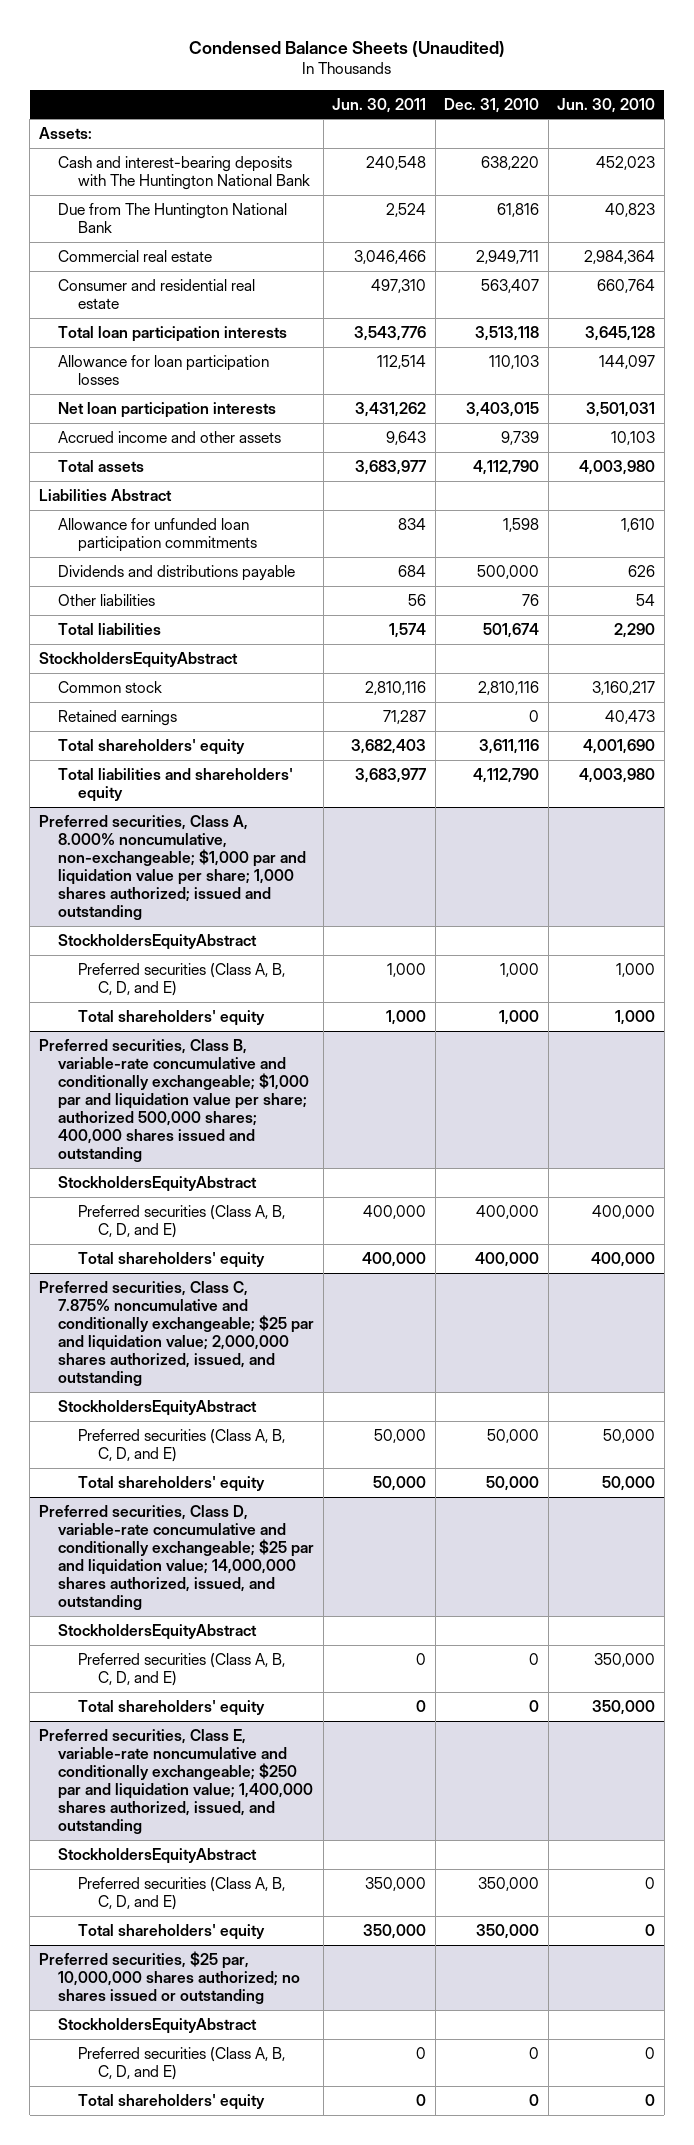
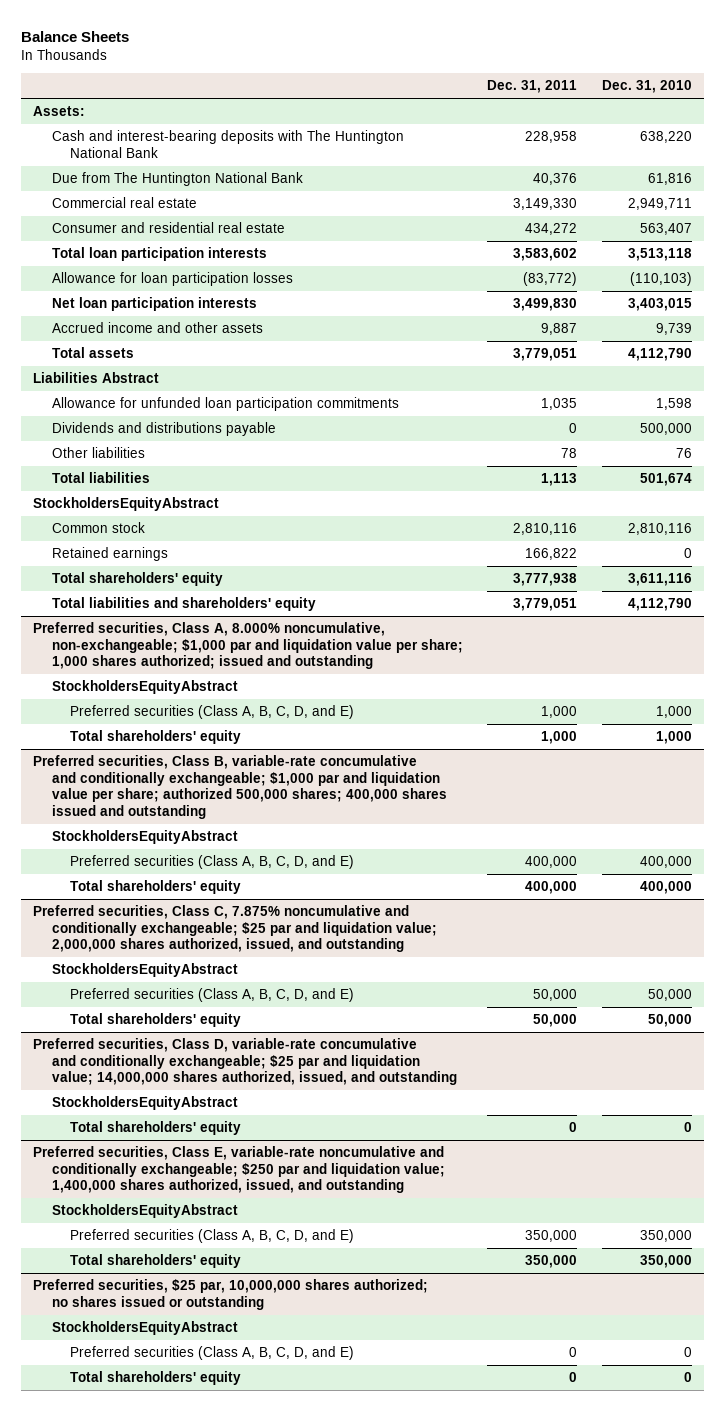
- Condensed Balance Sheets (Unaudited)
+ Balance Sheets
- | Jun. 30, 2011 | Dec. 31, 2010 | Jun. 30, 2010
+ | Dec. 31, 2011 | Dec. 31, 2010
- Allowance for loan participation losses | 112,514 | 110,103 | 144,097
+ Allowance for loan participation losses | (83,772) | (110,103)
@ Preferred securities, Class D, variable-rate concumulative and conditionally exchangeable; $25 par and liquidation value; 14,000,000 shares authorized, issued, and outstanding
- Preferred securities (Class A, B, C, D, and E) | 0 | 0 | 350,000

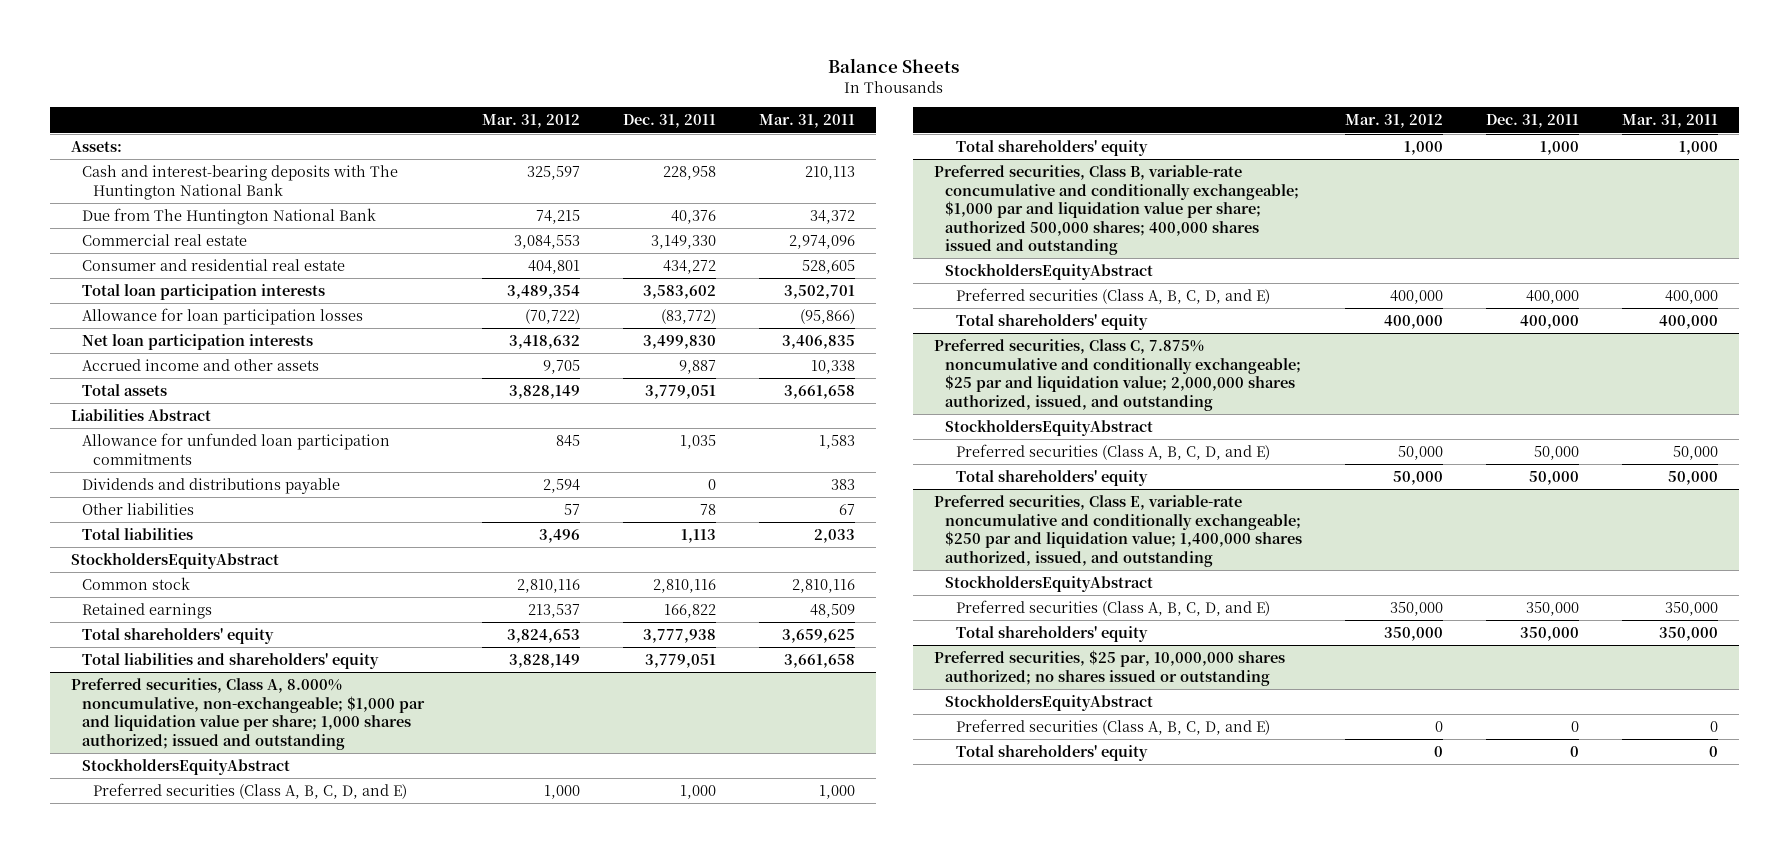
- | Dec. 31, 2011 | Dec. 31, 2010
+ | Mar. 31, 2012 | Dec. 31, 2011 | Mar. 31, 2011
- Preferred securities, Class D, variable-rate concumulative and conditionally exchangeable; $25 par and liquidation value; 14,000,000 shares authorized, issued, and outstanding
- StockholdersEquityAbstract
- Total shareholders' equity | 0 | 0

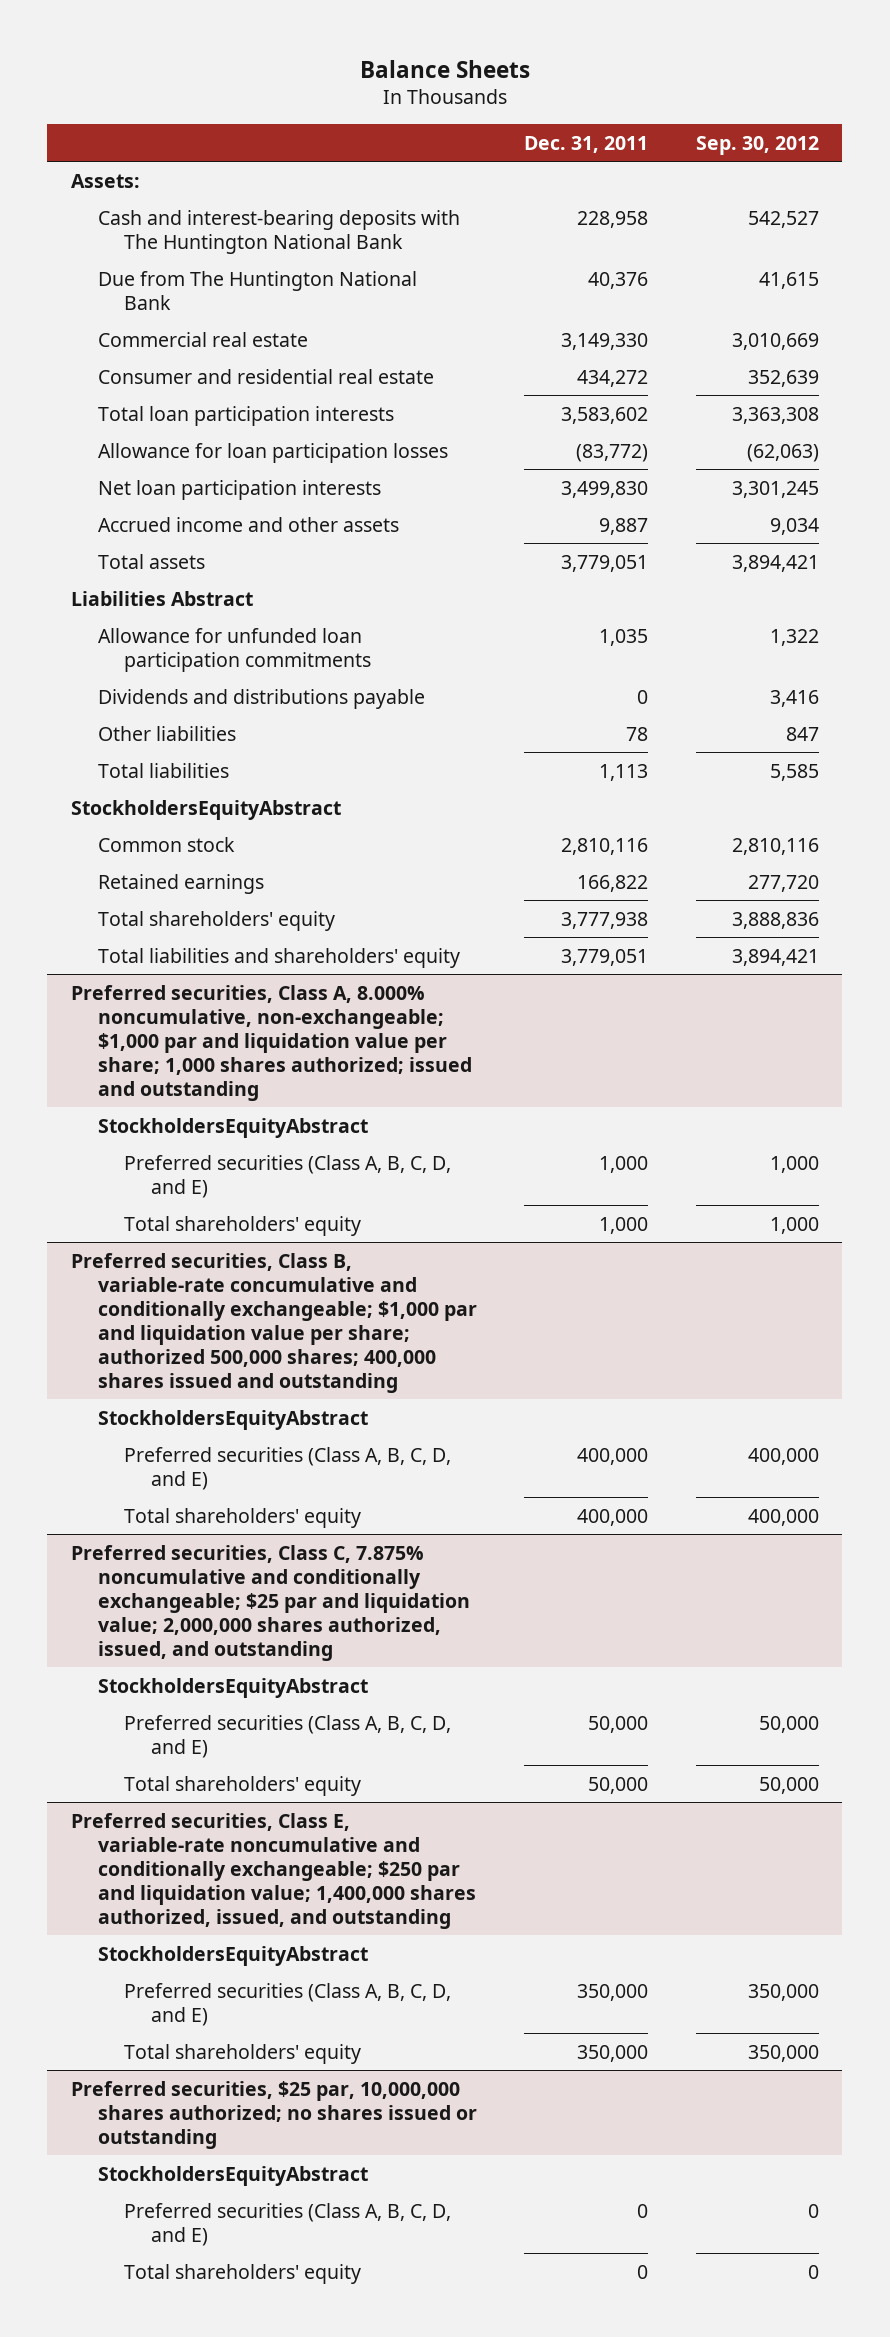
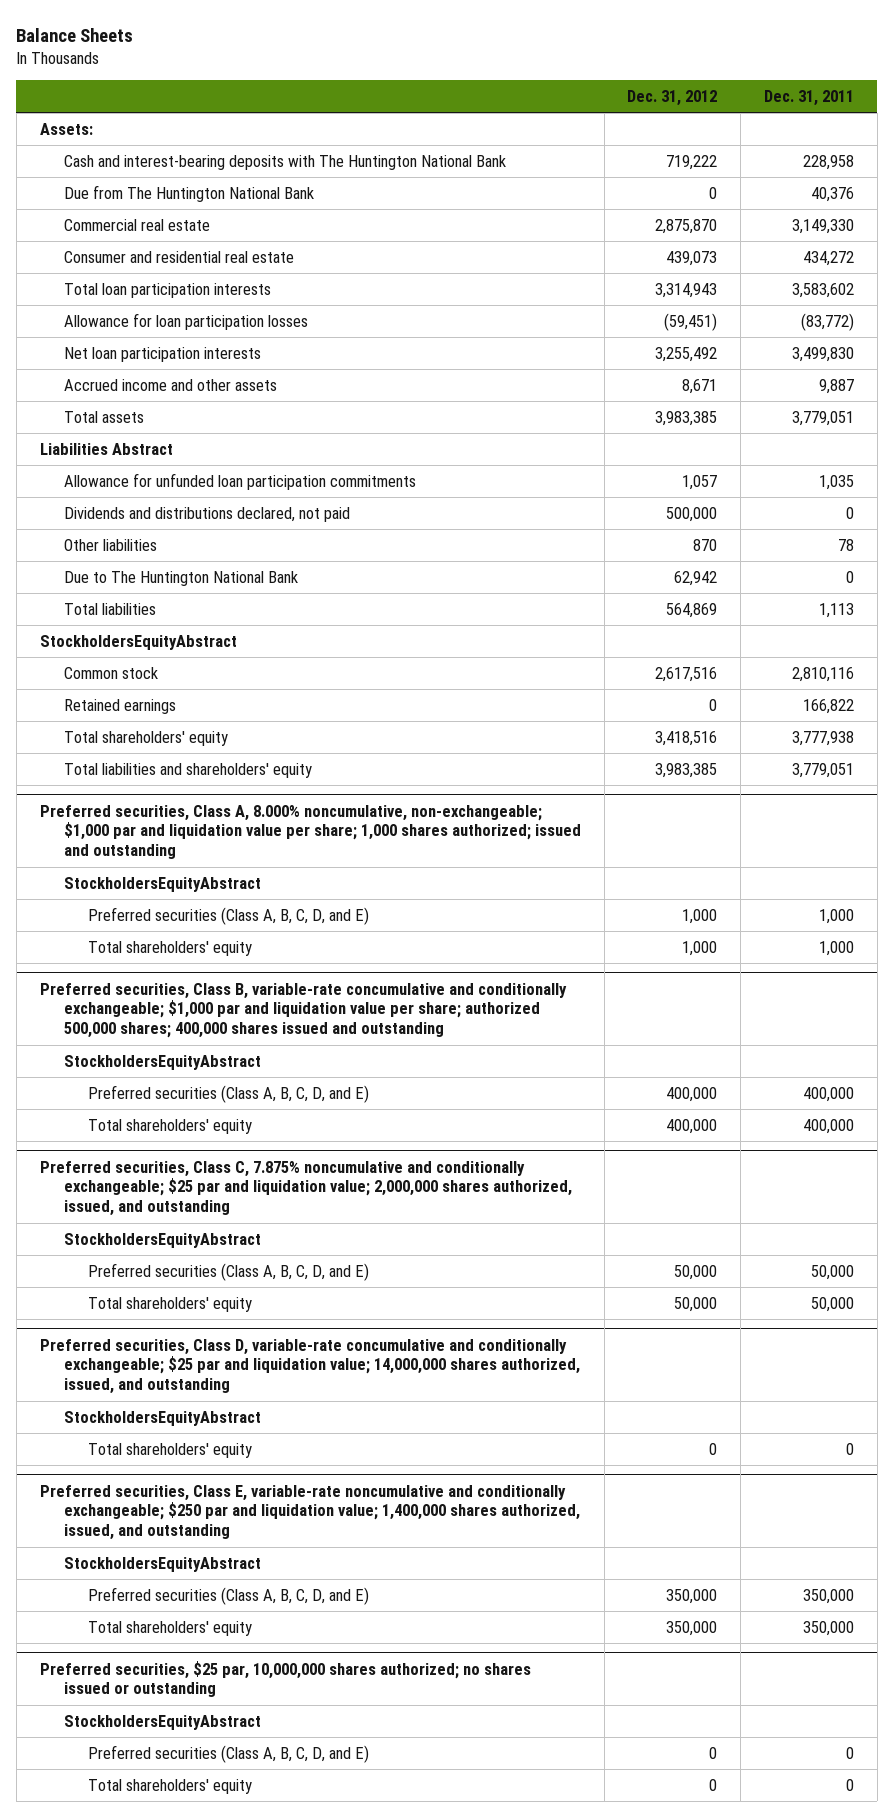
- | Dec. 31, 2011 | Sep. 30, 2012
+ | Dec. 31, 2012 | Dec. 31, 2011
- Dividends and distributions payable | 0 | 3,416
+ Dividends and distributions declared, not paid | 500,000 | 0
+ Due to The Huntington National Bank | 62,942 | 0
+ Preferred securities, Class D, variable-rate concumulative and conditionally exchangeable; $25 par and liquidation value; 14,000,000 shares authorized, issued, and outstanding
+ StockholdersEquityAbstract
+ Total shareholders' equity | 0 | 0

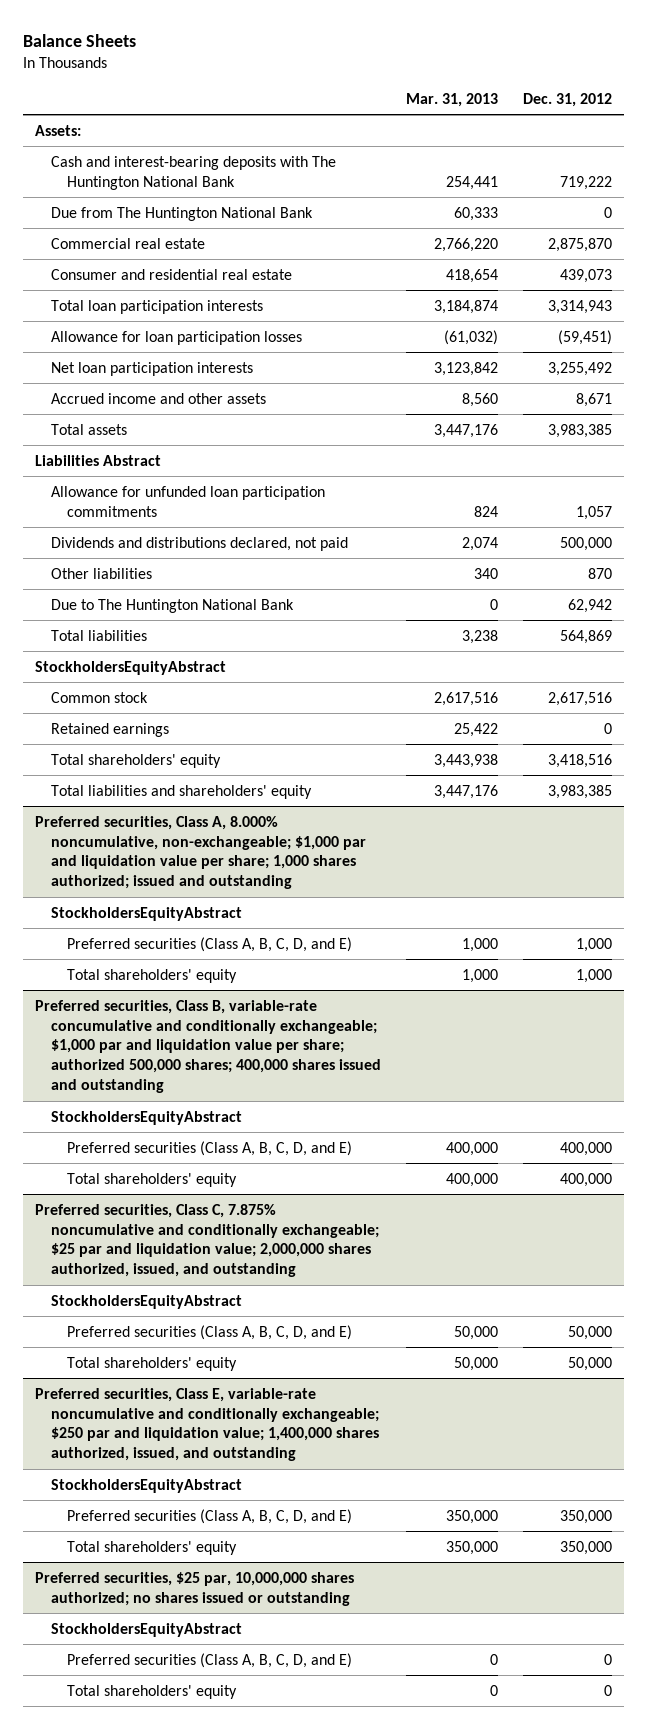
- | Dec. 31, 2012 | Dec. 31, 2011
+ | Mar. 31, 2013 | Dec. 31, 2012
- Preferred securities, Class D, variable-rate concumulative and conditionally exchangeable; $25 par and liquidation value; 14,000,000 shares authorized, issued, and outstanding
- StockholdersEquityAbstract
- Total shareholders' equity | 0 | 0

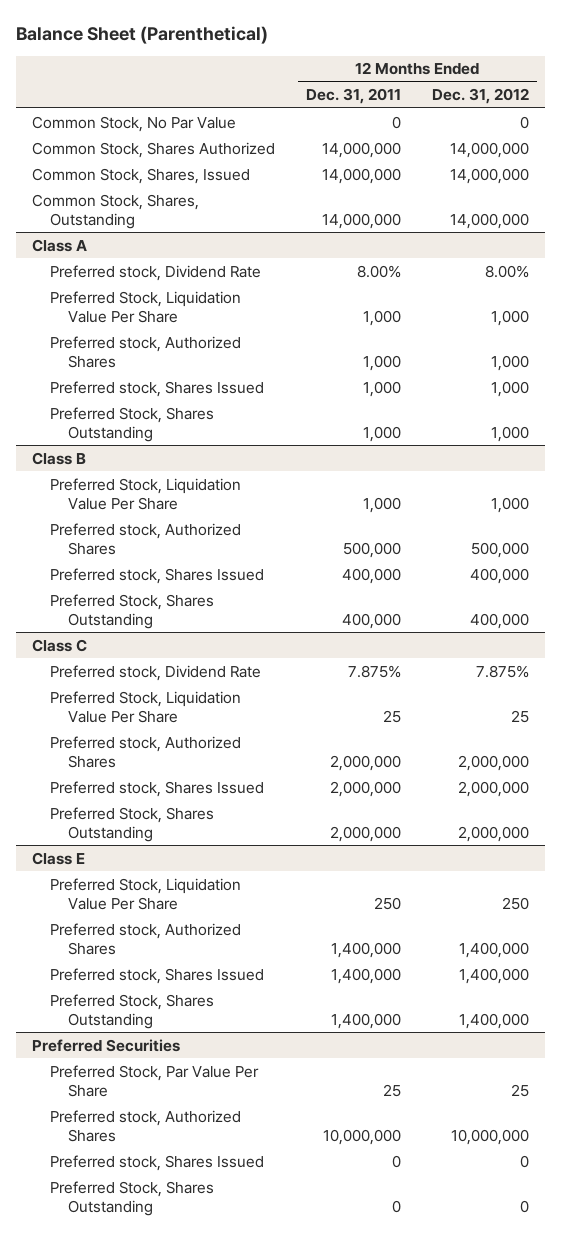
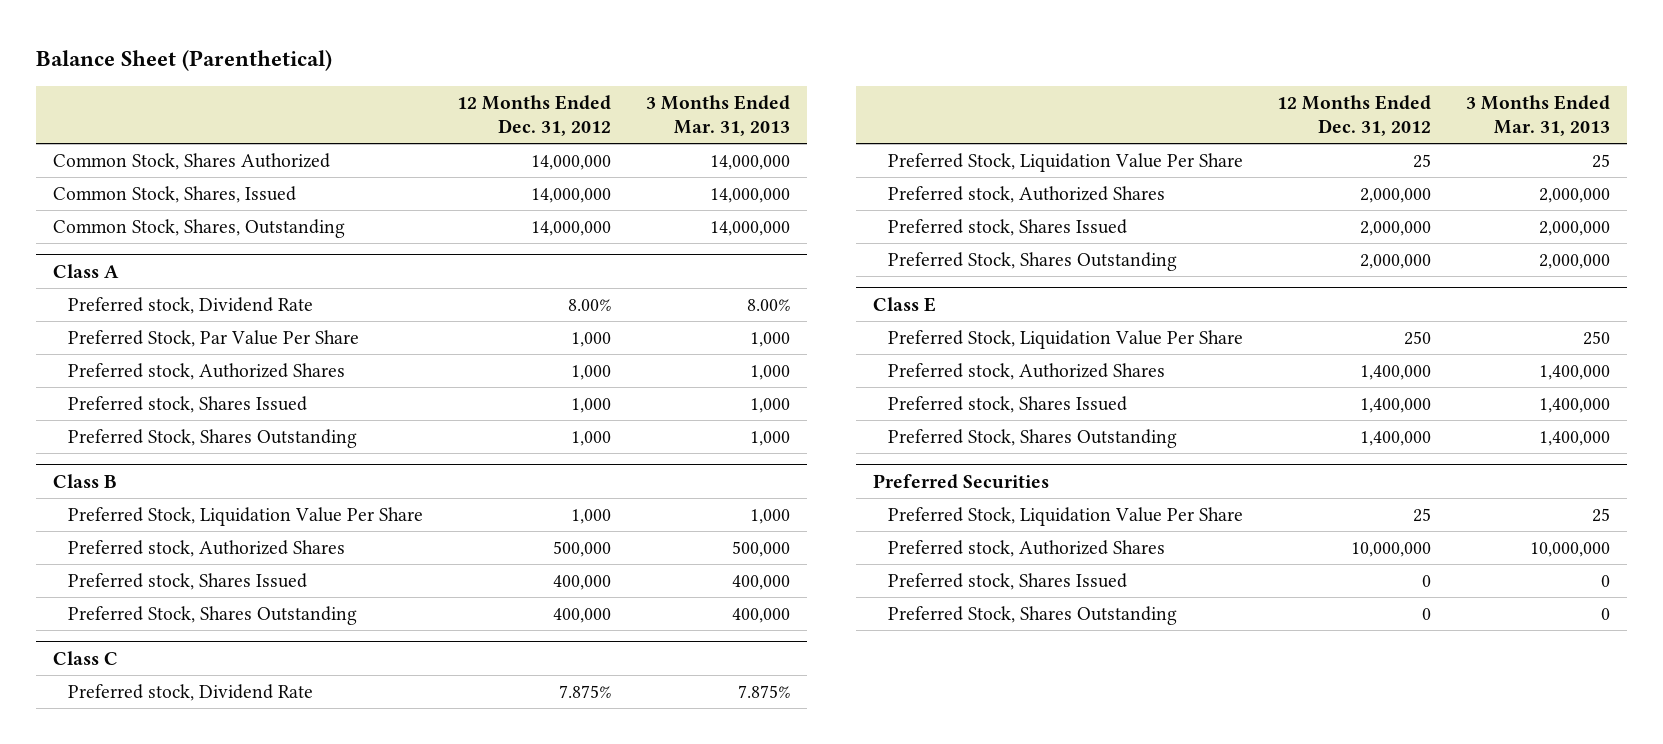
- | 12 Months Ended Dec. 31, 2011 | 12 Months Ended Dec. 31, 2012
+ | 12 Months Ended Dec. 31, 2012 | 3 Months Ended Mar. 31, 2013
- Common Stock, No Par Value | 0 | 0
@ Class A
- Preferred Stock, Liquidation Value Per Share | 1,000 | 1,000
+ Preferred Stock, Par Value Per Share | 1,000 | 1,000
@ Preferred Securities
- Preferred Stock, Par Value Per Share | 25 | 25
+ Preferred Stock, Liquidation Value Per Share | 25 | 25

